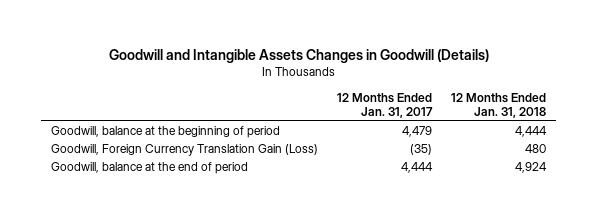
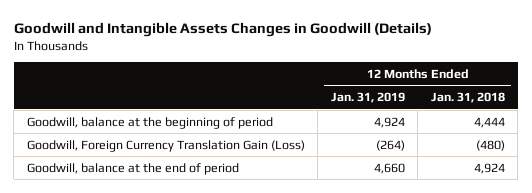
- | 12 Months Ended Jan. 31, 2017 | 12 Months Ended Jan. 31, 2018
+ | 12 Months Ended Jan. 31, 2019 | 12 Months Ended Jan. 31, 2018
- Goodwill, Foreign Currency Translation Gain (Loss) | (35) | 480
+ Goodwill, Foreign Currency Translation Gain (Loss) | (264) | (480)

